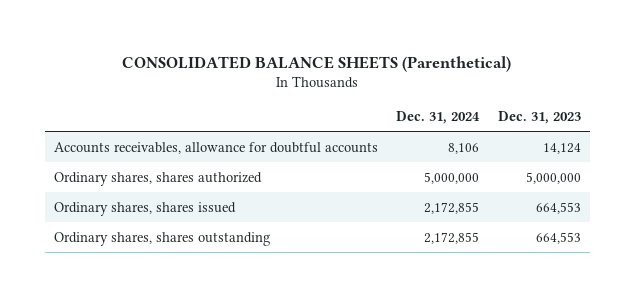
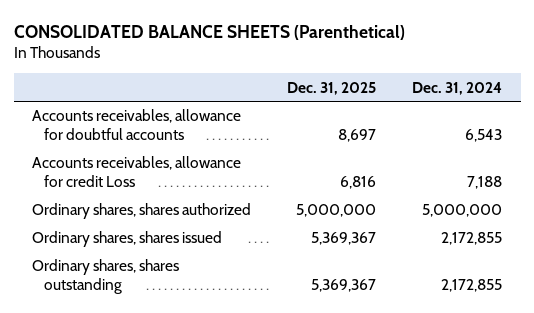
- | Dec. 31, 2024 | Dec. 31, 2023
+ | Dec. 31, 2025 | Dec. 31, 2024
- Accounts receivables, allowance for doubtful accounts | 8,106 | 14,124
+ Accounts receivables, allowance for doubtful accounts | 8,697 | 6,543
+ Accounts receivables, allowance for credit Loss | 6,816 | 7,188

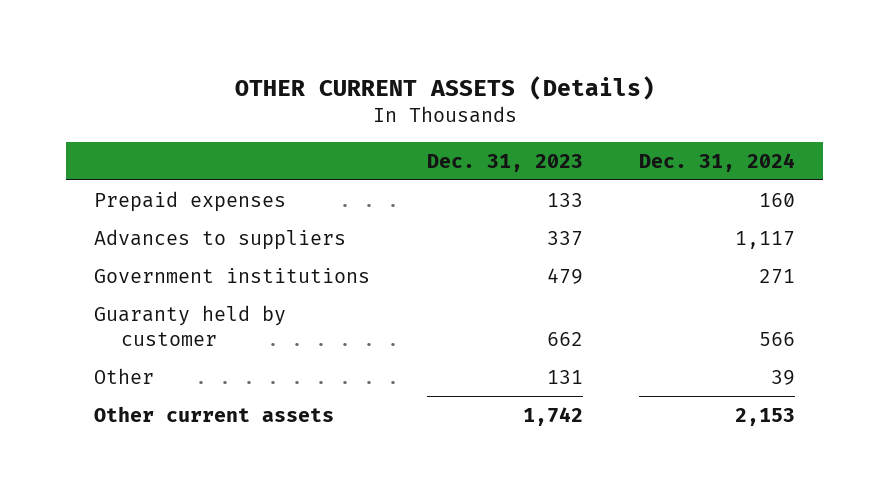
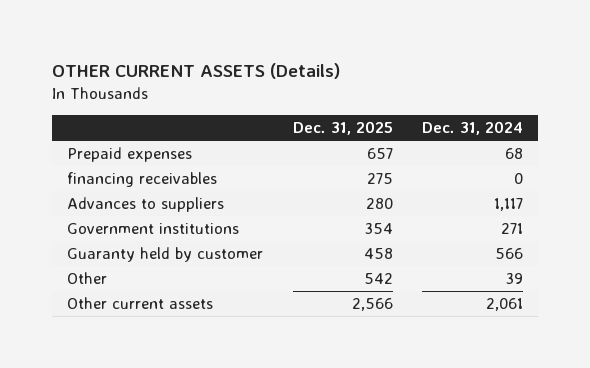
- | Dec. 31, 2023 | Dec. 31, 2024
+ | Dec. 31, 2025 | Dec. 31, 2024
- Prepaid expenses | 133 | 160
+ Prepaid expenses | 657 | 68
+ financing receivables | 275 | 0
- Other current assets | 1,742 | 2,153
+ Other current assets | 2,566 | 2,061

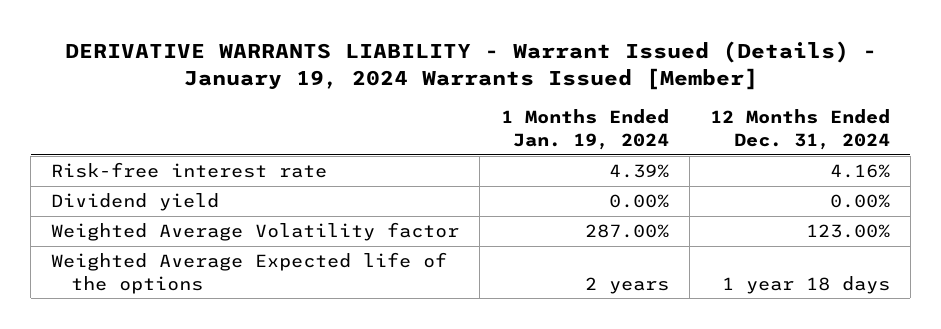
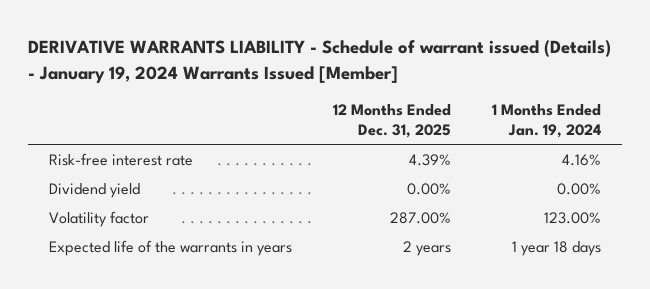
- DERIVATIVE WARRANTS LIABILITY - Warrant Issued (Details) - January 19, 2024 Warrants Issued [Member]
+ DERIVATIVE WARRANTS LIABILITY - Schedule of warrant issued (Details) - January 19, 2024 Warrants Issued [Member]
- | 1 Months Ended Jan. 19, 2024 | 12 Months Ended Dec. 31, 2024
+ | 12 Months Ended Dec. 31, 2025 | 1 Months Ended Jan. 19, 2024
- Risk-free interest rate | 4.39% | 4.16%
+ Risk-free interest rate | 4.39% | 4.16%
- Weighted Average Volatility factor | 287.00% | 123.00%
- Weighted Average Expected life of the options | 2 years | 1 year 18 days
+ Volatility factor | 287.00% | 123.00%
+ Expected life of the warrants in years | 2 years | 1 year 18 days

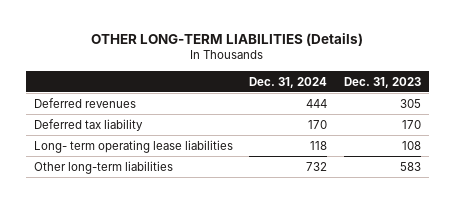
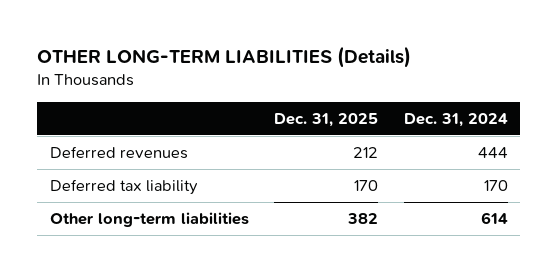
- | Dec. 31, 2024 | Dec. 31, 2023
+ | Dec. 31, 2025 | Dec. 31, 2024
- Long- term operating lease liabilities | 118 | 108
- Other long-term liabilities | 732 | 583
+ Other long-term liabilities | 382 | 614

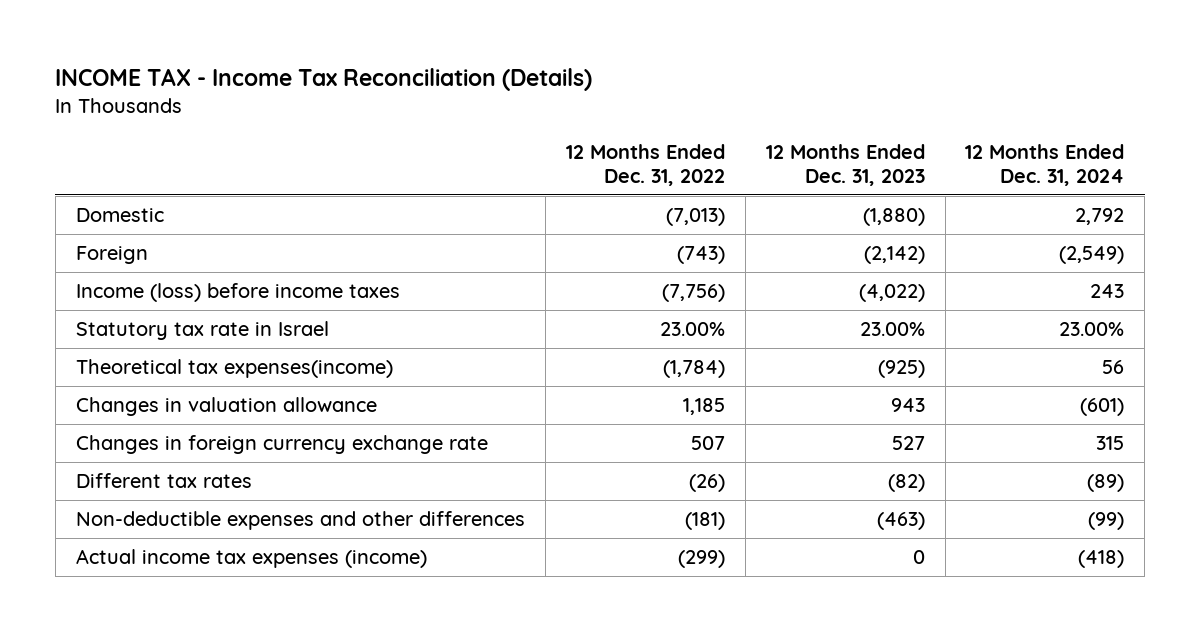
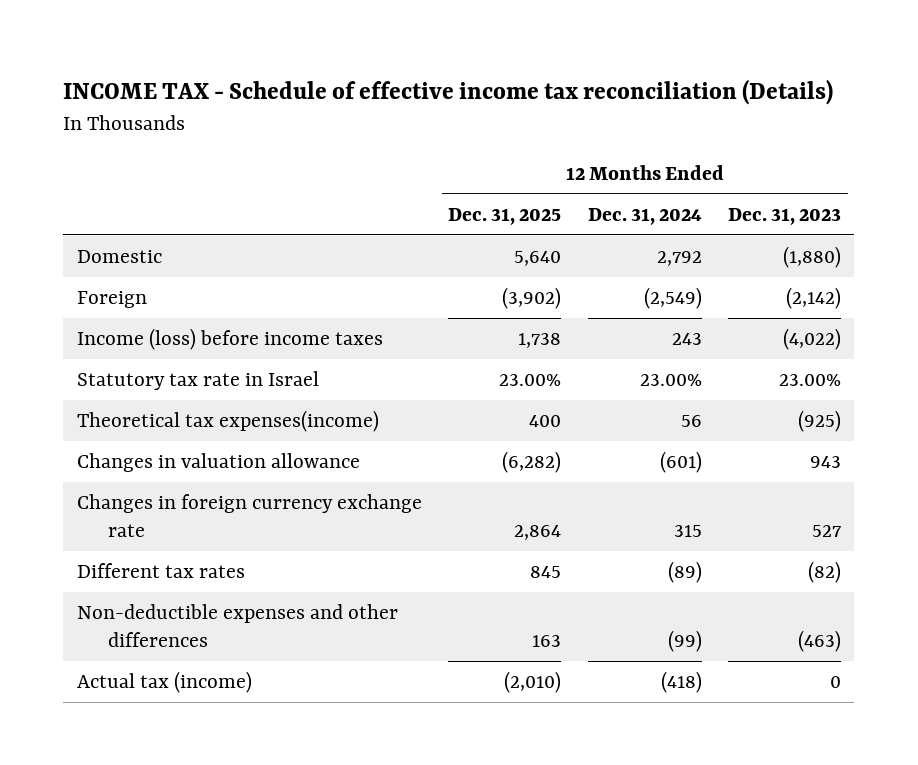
- INCOME TAX - Income Tax Reconciliation (Details)
+ INCOME TAX - Schedule of effective income tax reconciliation (Details)
- | 12 Months Ended Dec. 31, 2022 | 12 Months Ended Dec. 31, 2023 | 12 Months Ended Dec. 31, 2024
+ | 12 Months Ended Dec. 31, 2025 | 12 Months Ended Dec. 31, 2024 | 12 Months Ended Dec. 31, 2023
- Actual income tax expenses (income) | (299) | 0 | (418)
+ Actual tax (income) | (2,010) | (418) | 0

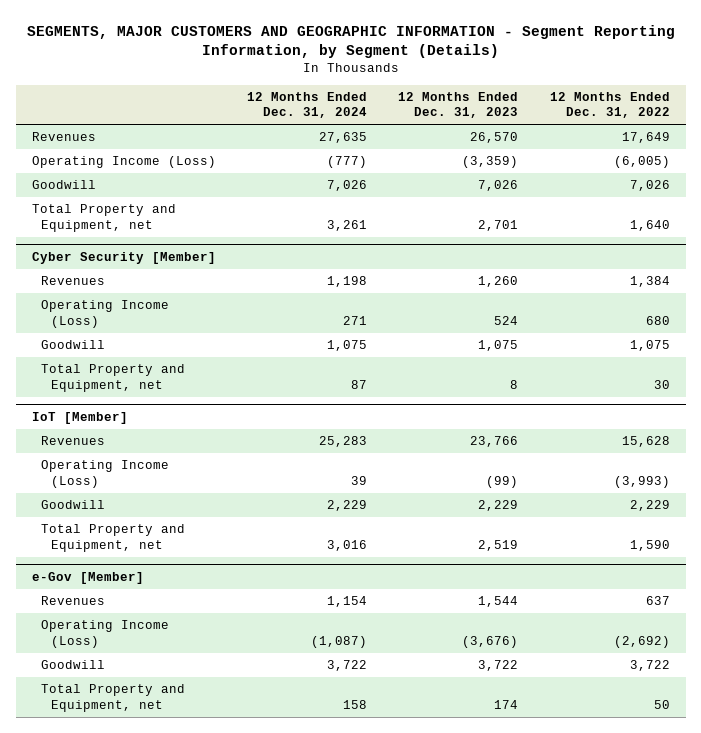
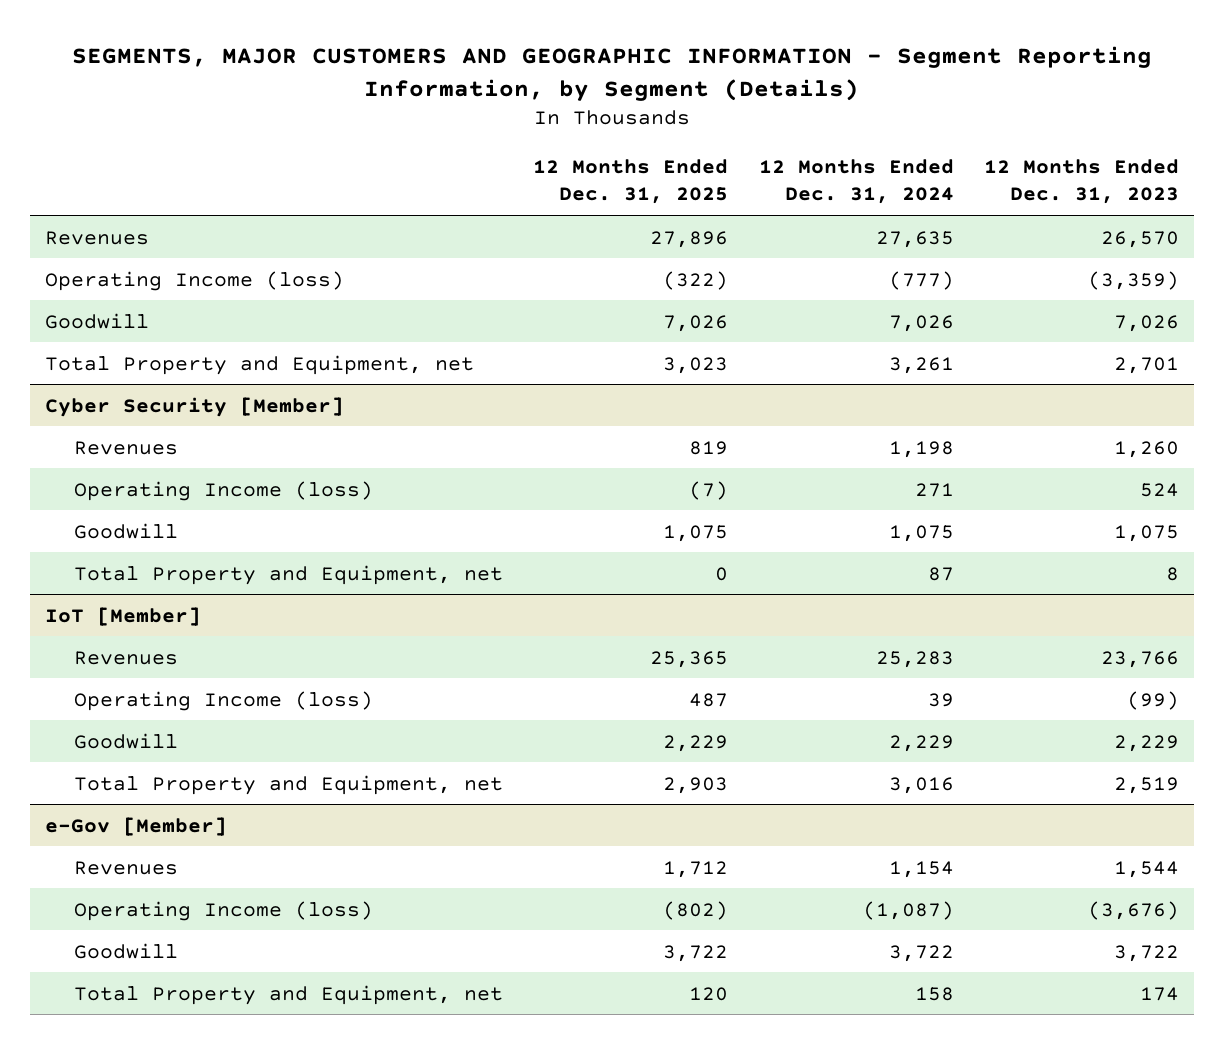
- | 12 Months Ended Dec. 31, 2024 | 12 Months Ended Dec. 31, 2023 | 12 Months Ended Dec. 31, 2022
+ | 12 Months Ended Dec. 31, 2025 | 12 Months Ended Dec. 31, 2024 | 12 Months Ended Dec. 31, 2023
- Operating Income (Loss) | (777) | (3,359) | (6,005)
+ Operating Income (loss) | (322) | (777) | (3,359)
@ Cyber Security [Member]
- Operating Income (Loss) | 271 | 524 | 680
+ Operating Income (loss) | (7) | 271 | 524
@ IoT [Member]
- Operating Income (Loss) | 39 | (99) | (3,993)
+ Operating Income (loss) | 487 | 39 | (99)
@ e-Gov [Member]
- Operating Income (Loss) | (1,087) | (3,676) | (2,692)
+ Operating Income (loss) | (802) | (1,087) | (3,676)

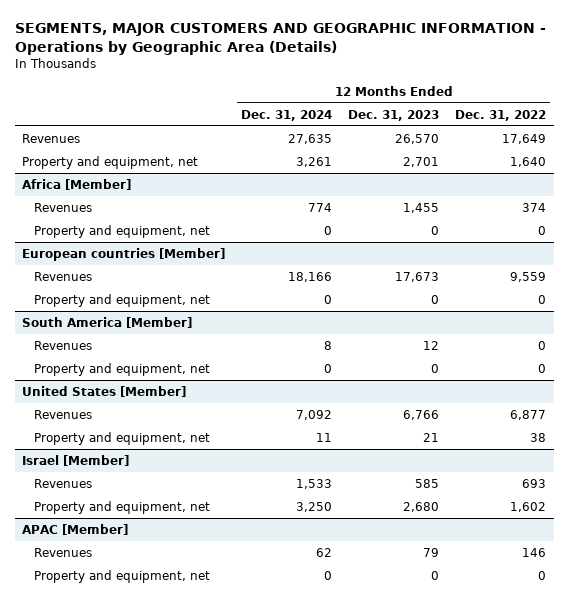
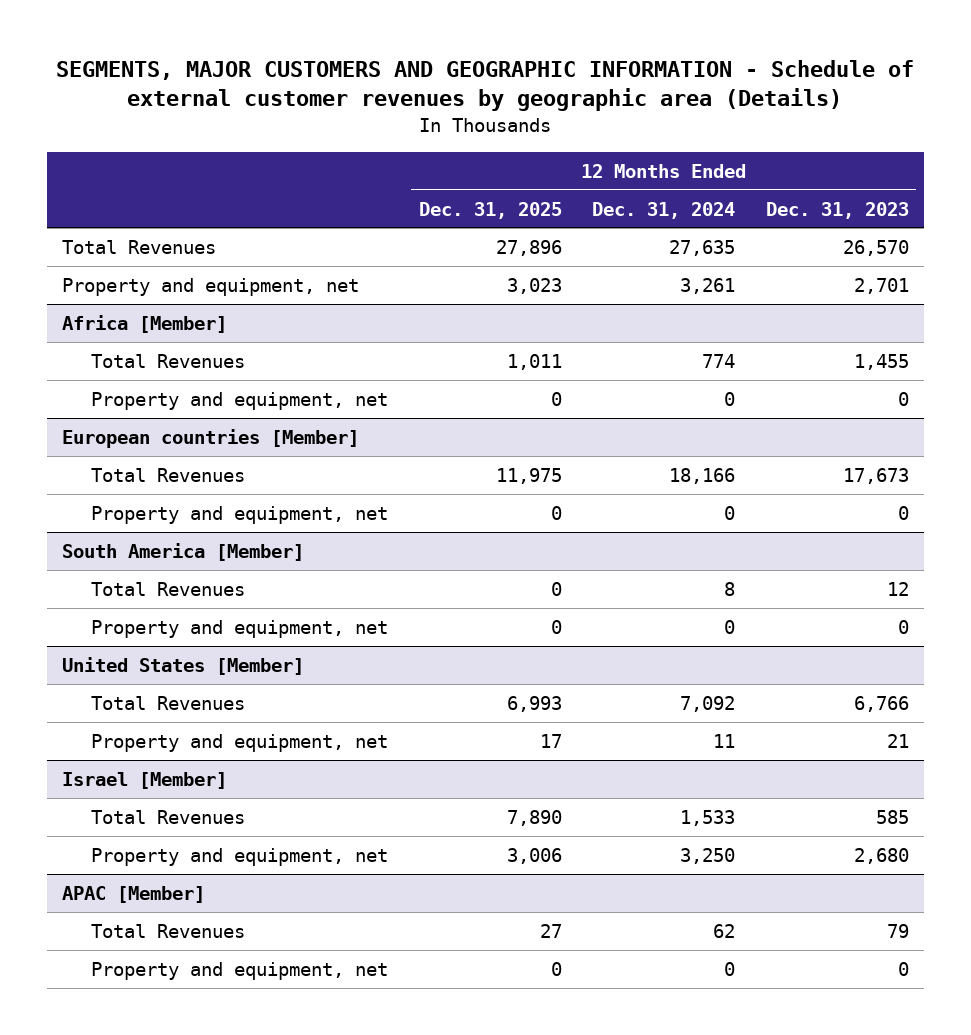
- SEGMENTS, MAJOR CUSTOMERS AND GEOGRAPHIC INFORMATION - Operations by Geographic Area (Details)
+ SEGMENTS, MAJOR CUSTOMERS AND GEOGRAPHIC INFORMATION - Schedule of external customer revenues by geographic area (Details)
- | 12 Months Ended Dec. 31, 2024 | 12 Months Ended Dec. 31, 2023 | 12 Months Ended Dec. 31, 2022
+ | 12 Months Ended Dec. 31, 2025 | 12 Months Ended Dec. 31, 2024 | 12 Months Ended Dec. 31, 2023
- Revenues | 27,635 | 26,570 | 17,649
+ Total Revenues | 27,896 | 27,635 | 26,570
@ Africa [Member]
- Revenues | 774 | 1,455 | 374
+ Total Revenues | 1,011 | 774 | 1,455
@ European countries [Member]
- Revenues | 18,166 | 17,673 | 9,559
+ Total Revenues | 11,975 | 18,166 | 17,673
@ South America [Member]
- Revenues | 8 | 12 | 0
+ Total Revenues | 0 | 8 | 12
@ United States [Member]
- Revenues | 7,092 | 6,766 | 6,877
+ Total Revenues | 6,993 | 7,092 | 6,766
@ Israel [Member]
- Revenues | 1,533 | 585 | 693
+ Total Revenues | 7,890 | 1,533 | 585
@ APAC [Member]
- Revenues | 62 | 79 | 146
+ Total Revenues | 27 | 62 | 79

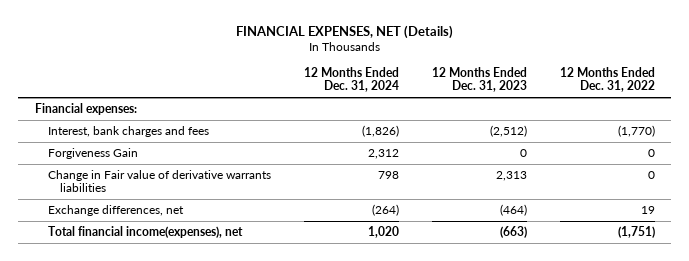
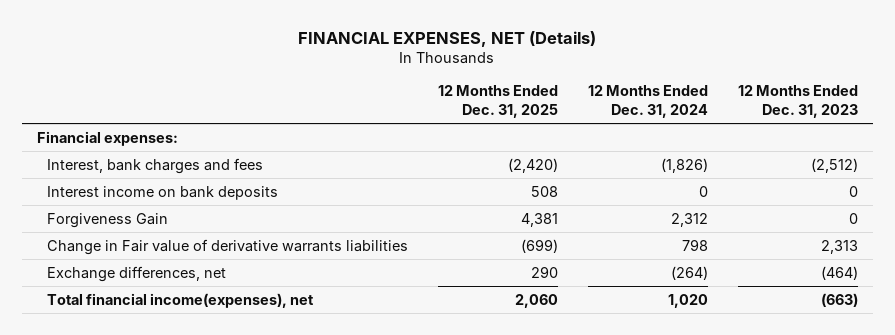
- | 12 Months Ended Dec. 31, 2024 | 12 Months Ended Dec. 31, 2023 | 12 Months Ended Dec. 31, 2022
+ | 12 Months Ended Dec. 31, 2025 | 12 Months Ended Dec. 31, 2024 | 12 Months Ended Dec. 31, 2023
+ Interest income on bank deposits | 508 | 0 | 0

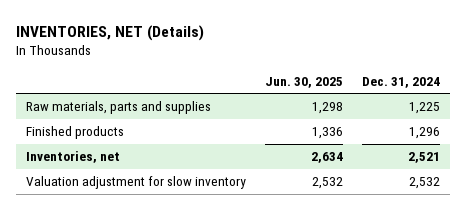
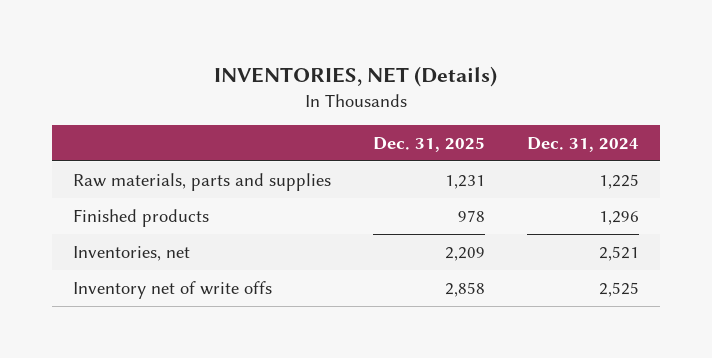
- | Jun. 30, 2025 | Dec. 31, 2024
+ | Dec. 31, 2025 | Dec. 31, 2024
- Valuation adjustment for slow inventory | 2,532 | 2,532
+ Inventory net of write offs | 2,858 | 2,525

